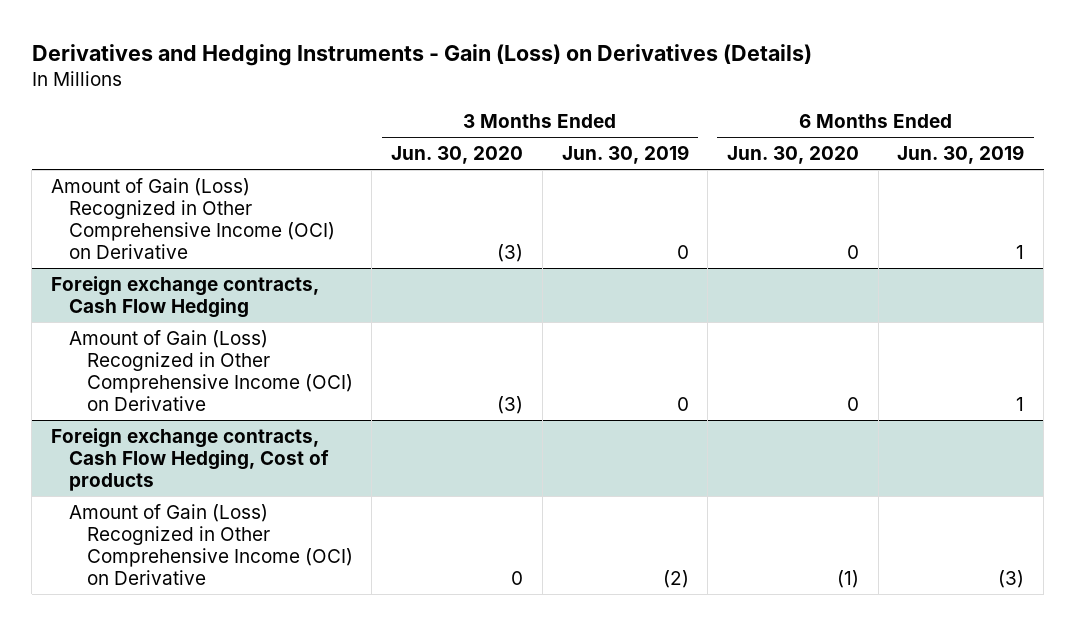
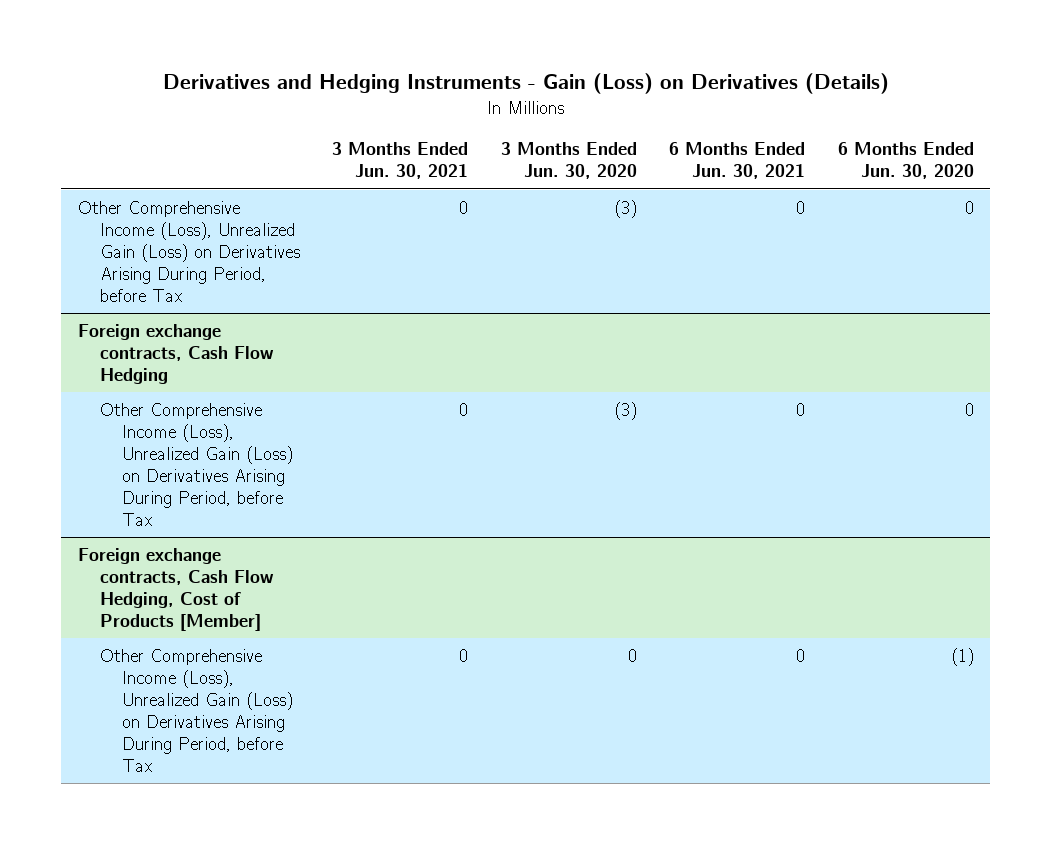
- | 3 Months Ended Jun. 30, 2020 | 3 Months Ended Jun. 30, 2019 | 6 Months Ended Jun. 30, 2020 | 6 Months Ended Jun. 30, 2019
+ | 3 Months Ended Jun. 30, 2021 | 3 Months Ended Jun. 30, 2020 | 6 Months Ended Jun. 30, 2021 | 6 Months Ended Jun. 30, 2020
- Amount of Gain (Loss) Recognized in Other Comprehensive Income (OCI) on Derivative | (3) | 0 | 0 | 1
+ Other Comprehensive Income (Loss), Unrealized Gain (Loss) on Derivatives Arising During Period, before Tax | 0 | (3) | 0 | 0
@ Foreign exchange contracts, Cash Flow Hedging
- Amount of Gain (Loss) Recognized in Other Comprehensive Income (OCI) on Derivative | (3) | 0 | 0 | 1
- Foreign exchange contracts, Cash Flow Hedging, Cost of products
- Amount of Gain (Loss) Recognized in Other Comprehensive Income (OCI) on Derivative | 0 | (2) | (1) | (3)
@ Foreign exchange contracts, Cash Flow Hedging
+ Other Comprehensive Income (Loss), Unrealized Gain (Loss) on Derivatives Arising During Period, before Tax | 0 | (3) | 0 | 0
+ Foreign exchange contracts, Cash Flow Hedging, Cost of Products [Member]
+ Other Comprehensive Income (Loss), Unrealized Gain (Loss) on Derivatives Arising During Period, before Tax | 0 | 0 | 0 | (1)

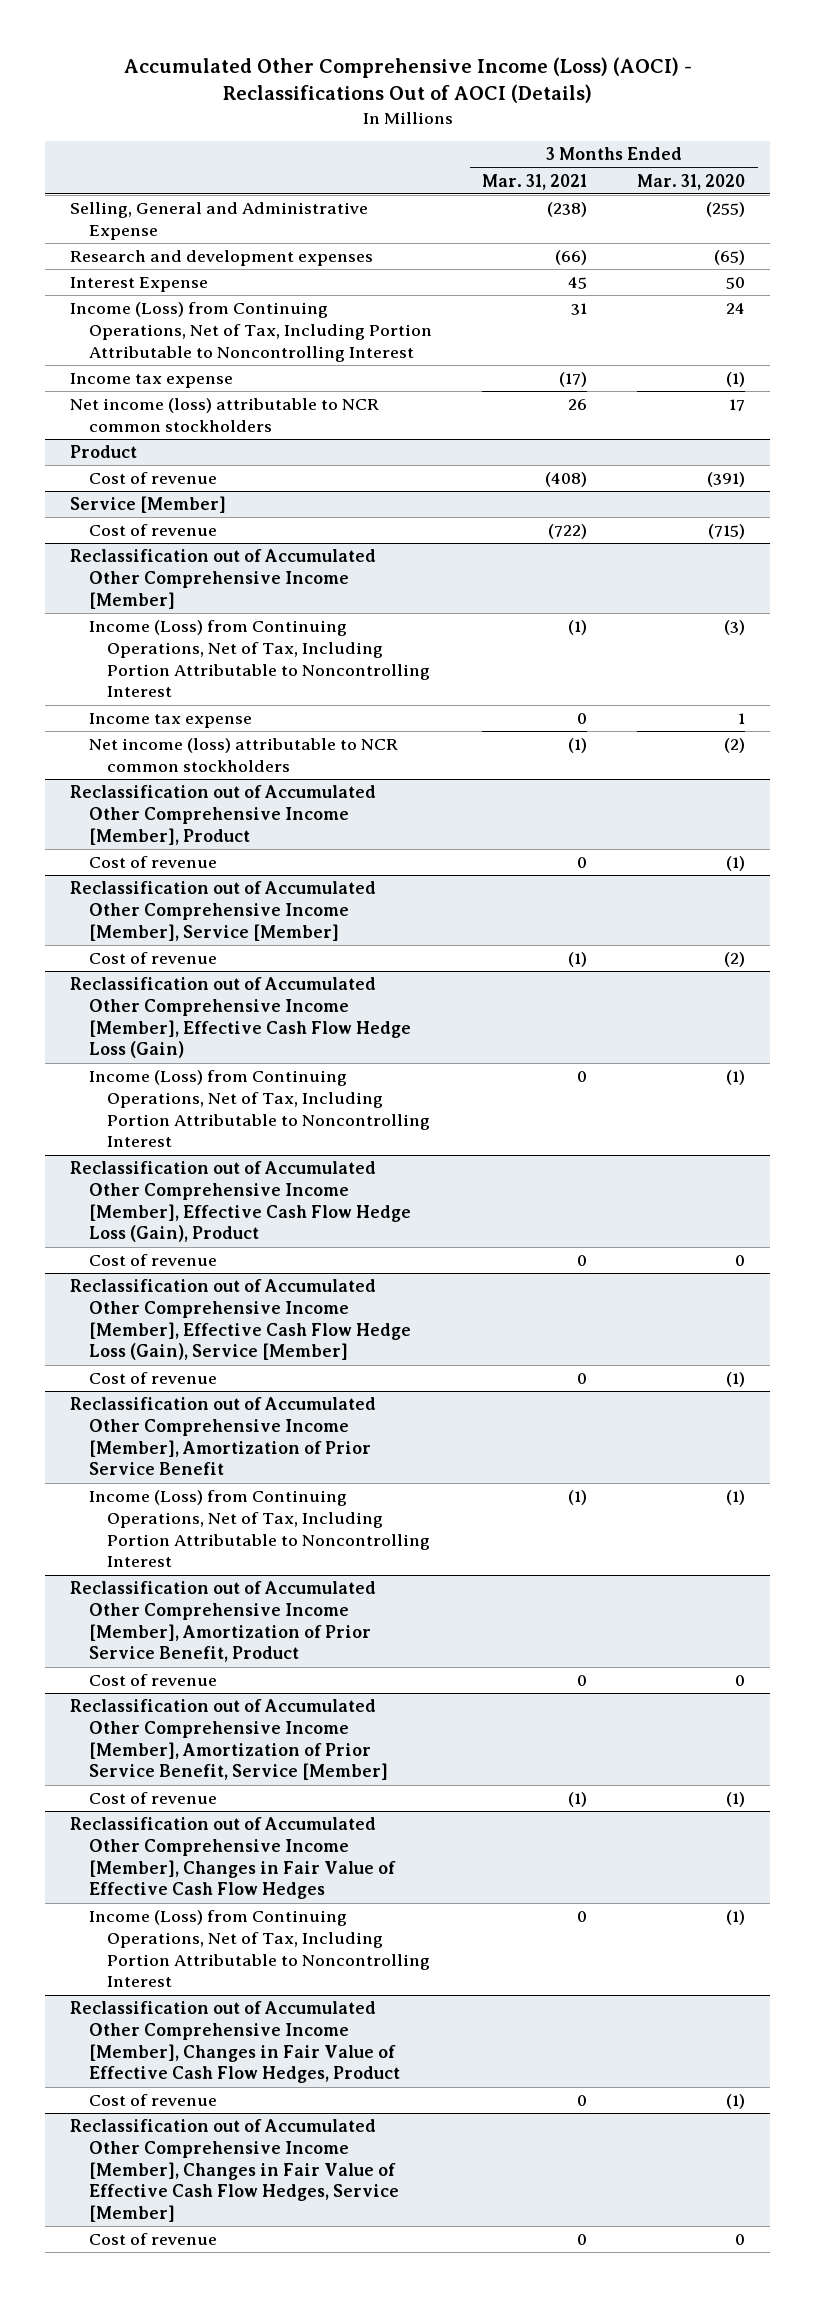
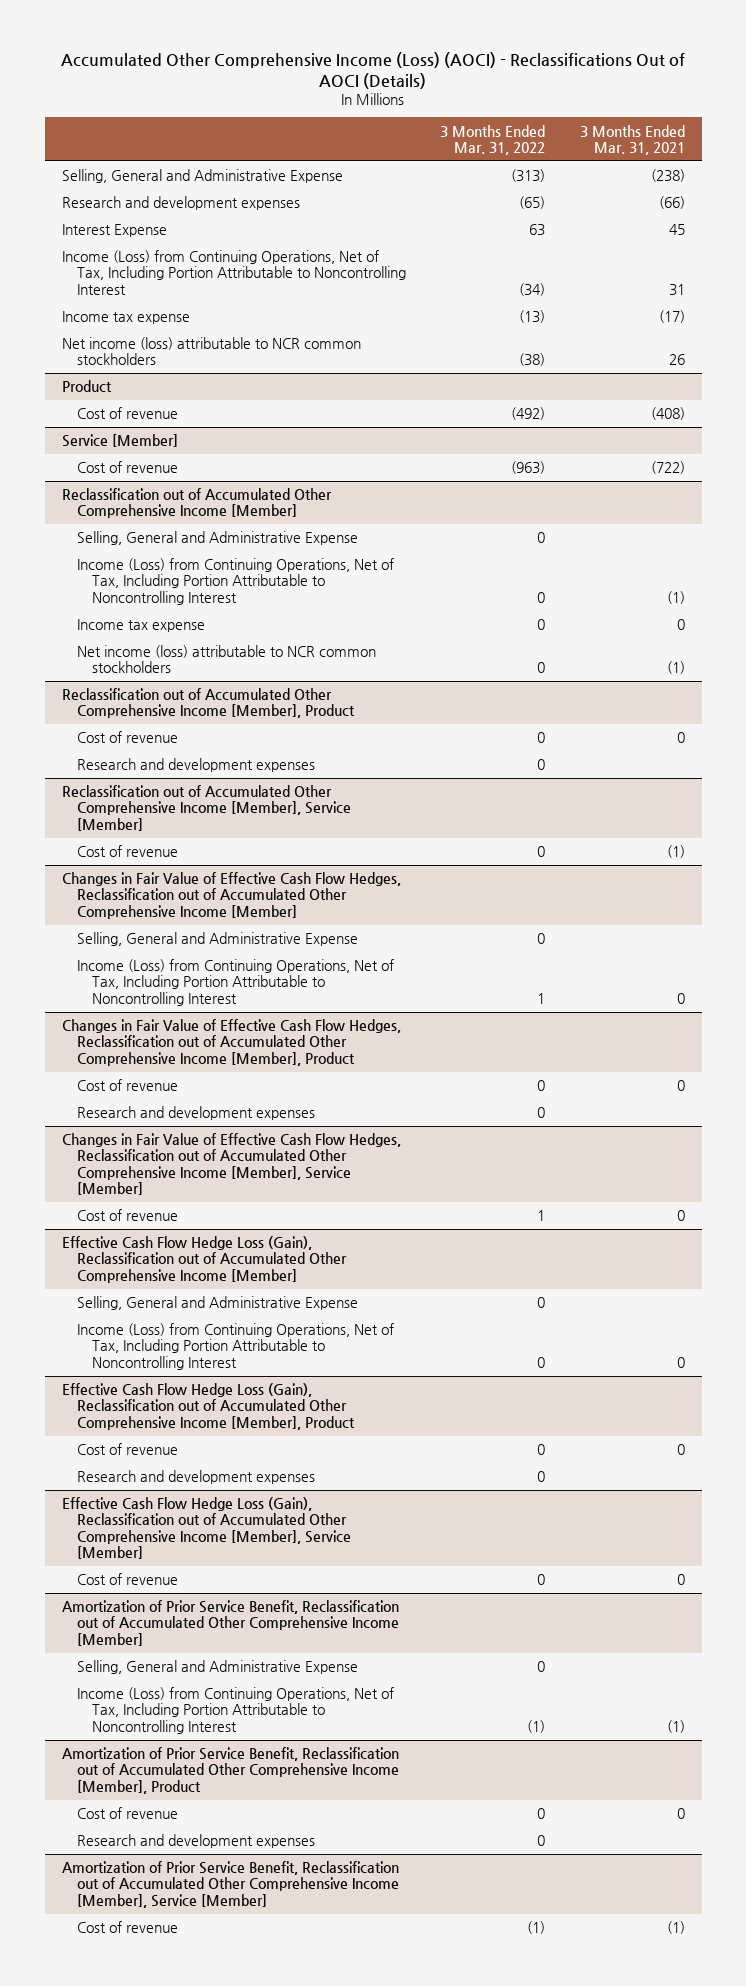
- | 3 Months Ended Mar. 31, 2021 | 3 Months Ended Mar. 31, 2020
+ | 3 Months Ended Mar. 31, 2022 | 3 Months Ended Mar. 31, 2021
@ Reclassification out of Accumulated Other Comprehensive Income [Member]
+ Selling, General and Administrative Expense | 0 |
@ Reclassification out of Accumulated Other Comprehensive Income [Member], Product
+ Research and development expenses | 0 |
- Reclassification out of Accumulated Other Comprehensive Income [Member], Effective Cash Flow Hedge Loss (Gain)
+ Changes in Fair Value of Effective Cash Flow Hedges, Reclassification out of Accumulated Other Comprehensive Income [Member]
+ Selling, General and Administrative Expense | 0 |
- Reclassification out of Accumulated Other Comprehensive Income [Member], Effective Cash Flow Hedge Loss (Gain), Product
- Cost of revenue | 0 | 0
- Reclassification out of Accumulated Other Comprehensive Income [Member], Effective Cash Flow Hedge Loss (Gain), Service [Member]
+ Changes in Fair Value of Effective Cash Flow Hedges, Reclassification out of Accumulated Other Comprehensive Income [Member], Product
- Reclassification out of Accumulated Other Comprehensive Income [Member], Amortization of Prior Service Benefit
- Income (Loss) from Continuing Operations, Net of Tax, Including Portion Attributable to Noncontrolling Interest | (1) | (1)
- Reclassification out of Accumulated Other Comprehensive Income [Member], Amortization of Prior Service Benefit, Product
+ Research and development expenses | 0 |
+ Changes in Fair Value of Effective Cash Flow Hedges, Reclassification out of Accumulated Other Comprehensive Income [Member], Service [Member]
- Reclassification out of Accumulated Other Comprehensive Income [Member], Amortization of Prior Service Benefit, Service [Member]
- Cost of revenue | (1) | (1)
- Reclassification out of Accumulated Other Comprehensive Income [Member], Changes in Fair Value of Effective Cash Flow Hedges
+ Effective Cash Flow Hedge Loss (Gain), Reclassification out of Accumulated Other Comprehensive Income [Member]
+ Selling, General and Administrative Expense | 0 |
- Reclassification out of Accumulated Other Comprehensive Income [Member], Changes in Fair Value of Effective Cash Flow Hedges, Product
+ Effective Cash Flow Hedge Loss (Gain), Reclassification out of Accumulated Other Comprehensive Income [Member], Product
- Reclassification out of Accumulated Other Comprehensive Income [Member], Changes in Fair Value of Effective Cash Flow Hedges, Service [Member]
+ Research and development expenses | 0 |
+ Effective Cash Flow Hedge Loss (Gain), Reclassification out of Accumulated Other Comprehensive Income [Member], Service [Member]
+ Amortization of Prior Service Benefit, Reclassification out of Accumulated Other Comprehensive Income [Member]
+ Selling, General and Administrative Expense | 0 |
+ Income (Loss) from Continuing Operations, Net of Tax, Including Portion Attributable to Noncontrolling Interest | (1) | (1)
+ Amortization of Prior Service Benefit, Reclassification out of Accumulated Other Comprehensive Income [Member], Product
+ Cost of revenue | 0 | 0
+ Research and development expenses | 0 |
+ Amortization of Prior Service Benefit, Reclassification out of Accumulated Other Comprehensive Income [Member], Service [Member]
+ Cost of revenue | (1) | (1)

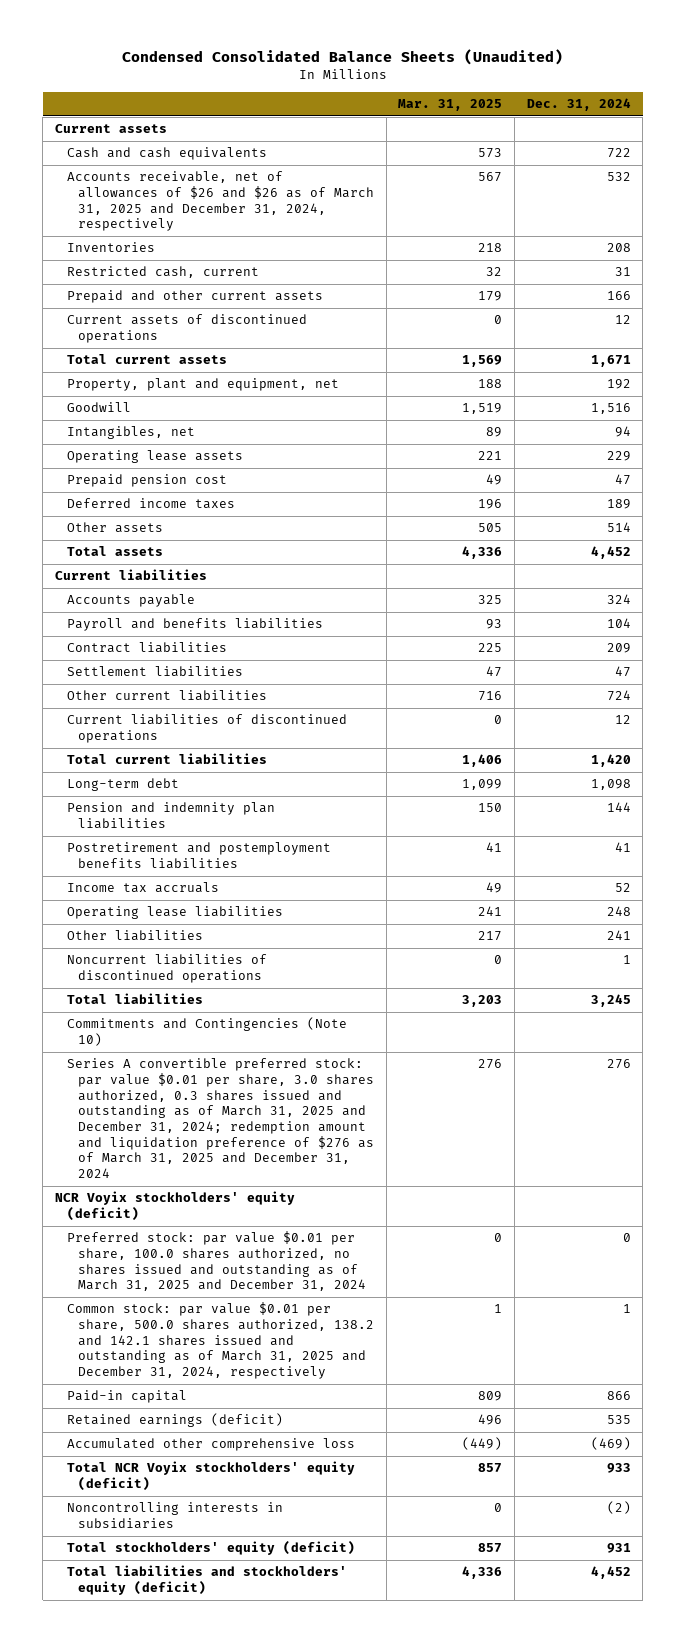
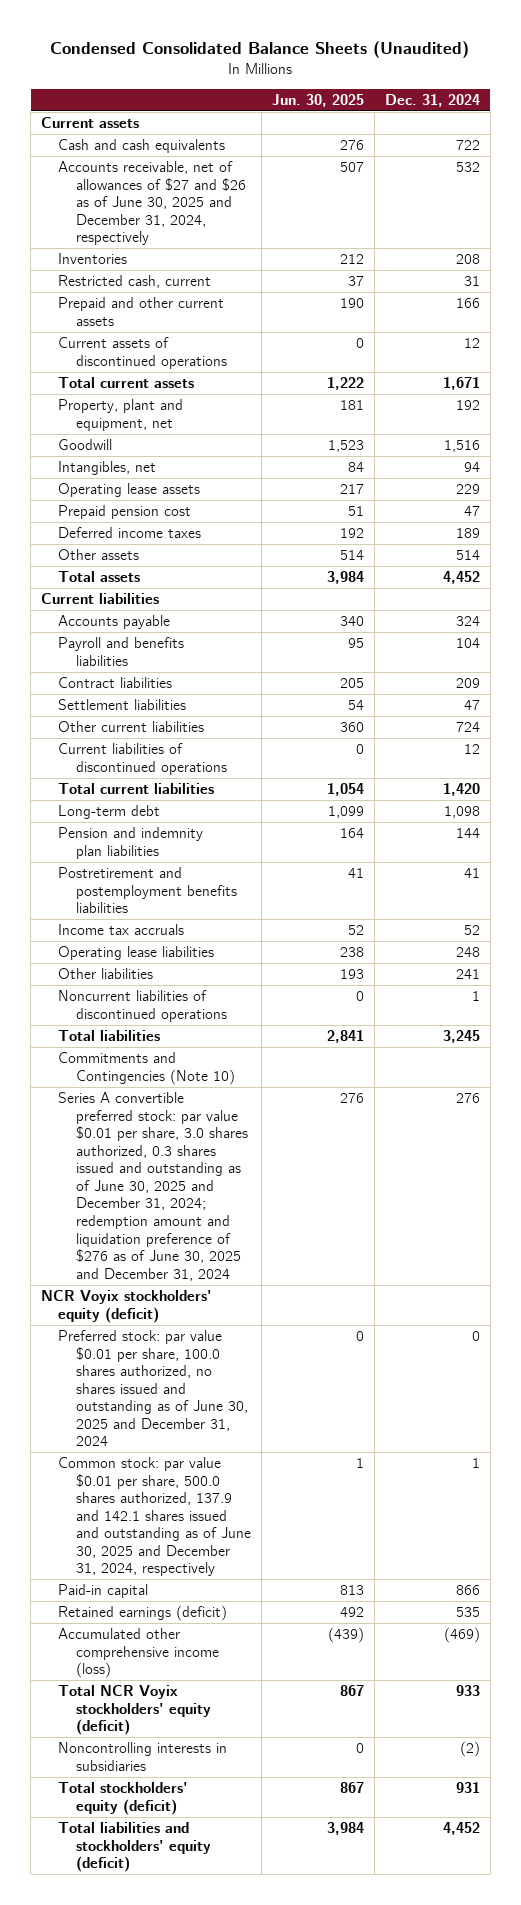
- | Mar. 31, 2025 | Dec. 31, 2024
+ | Jun. 30, 2025 | Dec. 31, 2024
- Accounts receivable, net of allowances of $26 and $26 as of March 31, 2025 and December 31, 2024, respectively | 567 | 532
+ Accounts receivable, net of allowances of $27 and $26 as of June 30, 2025 and December 31, 2024, respectively | 507 | 532
- Series A convertible preferred stock: par value $0.01 per share, 3.0 shares authorized, 0.3 shares issued and outstanding as of March 31, 2025 and December 31, 2024; redemption amount and liquidation preference of $276 as of March 31, 2025 and December 31, 2024 | 276 | 276
+ Series A convertible preferred stock: par value $0.01 per share, 3.0 shares authorized, 0.3 shares issued and outstanding as of June 30, 2025 and December 31, 2024; redemption amount and liquidation preference of $276 as of June 30, 2025 and December 31, 2024 | 276 | 276
- Preferred stock: par value $0.01 per share, 100.0 shares authorized, no shares issued and outstanding as of March 31, 2025 and December 31, 2024 | 0 | 0
- Common stock: par value $0.01 per share, 500.0 shares authorized, 138.2 and 142.1 shares issued and outstanding as of March 31, 2025 and December 31, 2024, respectively | 1 | 1
+ Preferred stock: par value $0.01 per share, 100.0 shares authorized, no shares issued and outstanding as of June 30, 2025 and December 31, 2024 | 0 | 0
+ Common stock: par value $0.01 per share, 500.0 shares authorized, 137.9 and 142.1 shares issued and outstanding as of June 30, 2025 and December 31, 2024, respectively | 1 | 1
- Accumulated other comprehensive loss | (449) | (469)
+ Accumulated other comprehensive income (loss) | (439) | (469)

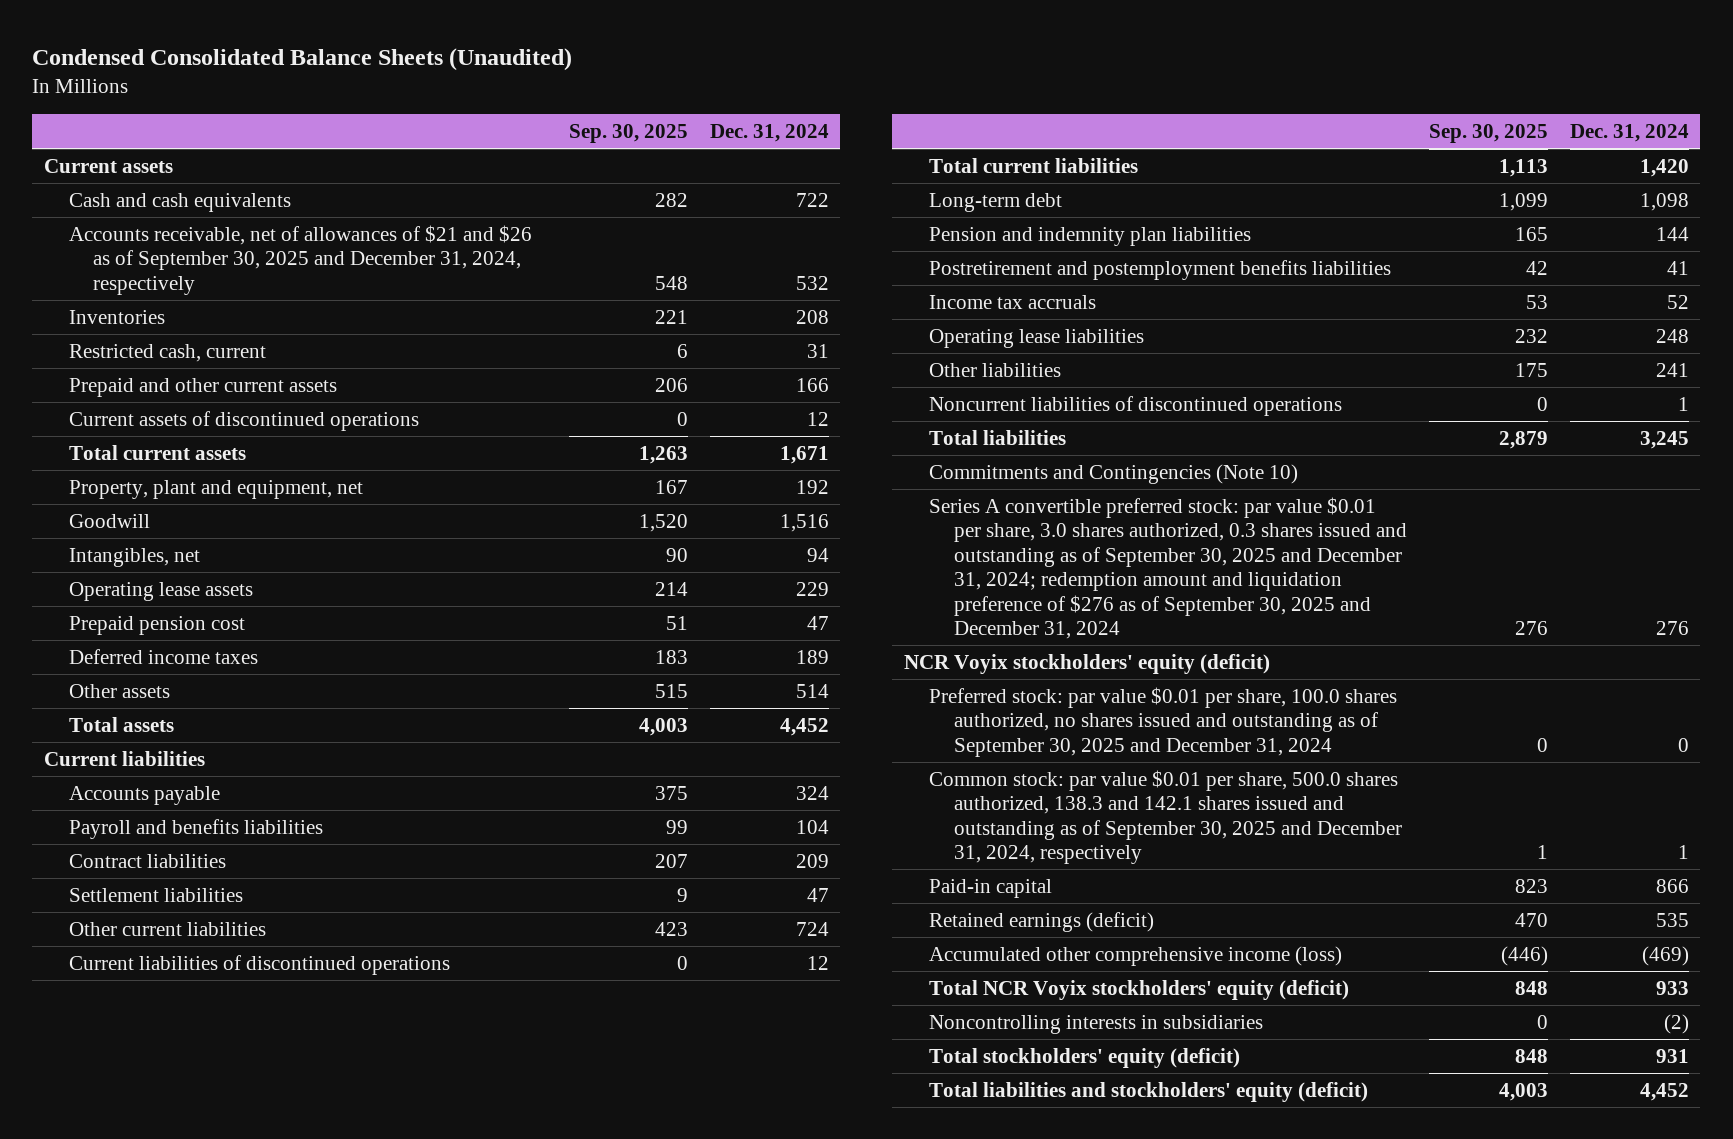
- | Jun. 30, 2025 | Dec. 31, 2024
+ | Sep. 30, 2025 | Dec. 31, 2024
- Accounts receivable, net of allowances of $27 and $26 as of June 30, 2025 and December 31, 2024, respectively | 507 | 532
+ Accounts receivable, net of allowances of $21 and $26 as of September 30, 2025 and December 31, 2024, respectively | 548 | 532
- Series A convertible preferred stock: par value $0.01 per share, 3.0 shares authorized, 0.3 shares issued and outstanding as of June 30, 2025 and December 31, 2024; redemption amount and liquidation preference of $276 as of June 30, 2025 and December 31, 2024 | 276 | 276
+ Series A convertible preferred stock: par value $0.01 per share, 3.0 shares authorized, 0.3 shares issued and outstanding as of September 30, 2025 and December 31, 2024; redemption amount and liquidation preference of $276 as of September 30, 2025 and December 31, 2024 | 276 | 276
- Preferred stock: par value $0.01 per share, 100.0 shares authorized, no shares issued and outstanding as of June 30, 2025 and December 31, 2024 | 0 | 0
- Common stock: par value $0.01 per share, 500.0 shares authorized, 137.9 and 142.1 shares issued and outstanding as of June 30, 2025 and December 31, 2024, respectively | 1 | 1
+ Preferred stock: par value $0.01 per share, 100.0 shares authorized, no shares issued and outstanding as of September 30, 2025 and December 31, 2024 | 0 | 0
+ Common stock: par value $0.01 per share, 500.0 shares authorized, 138.3 and 142.1 shares issued and outstanding as of September 30, 2025 and December 31, 2024, respectively | 1 | 1

